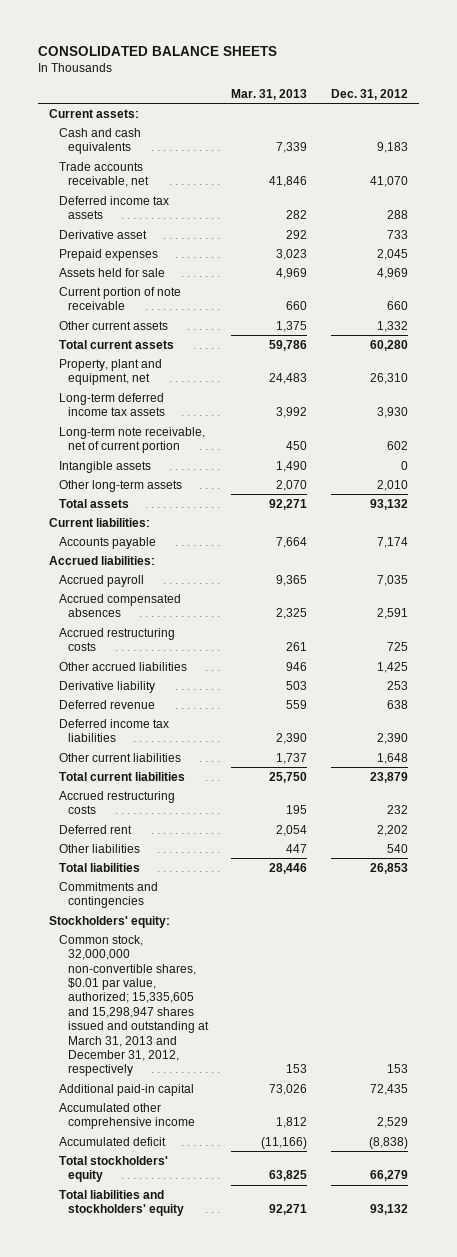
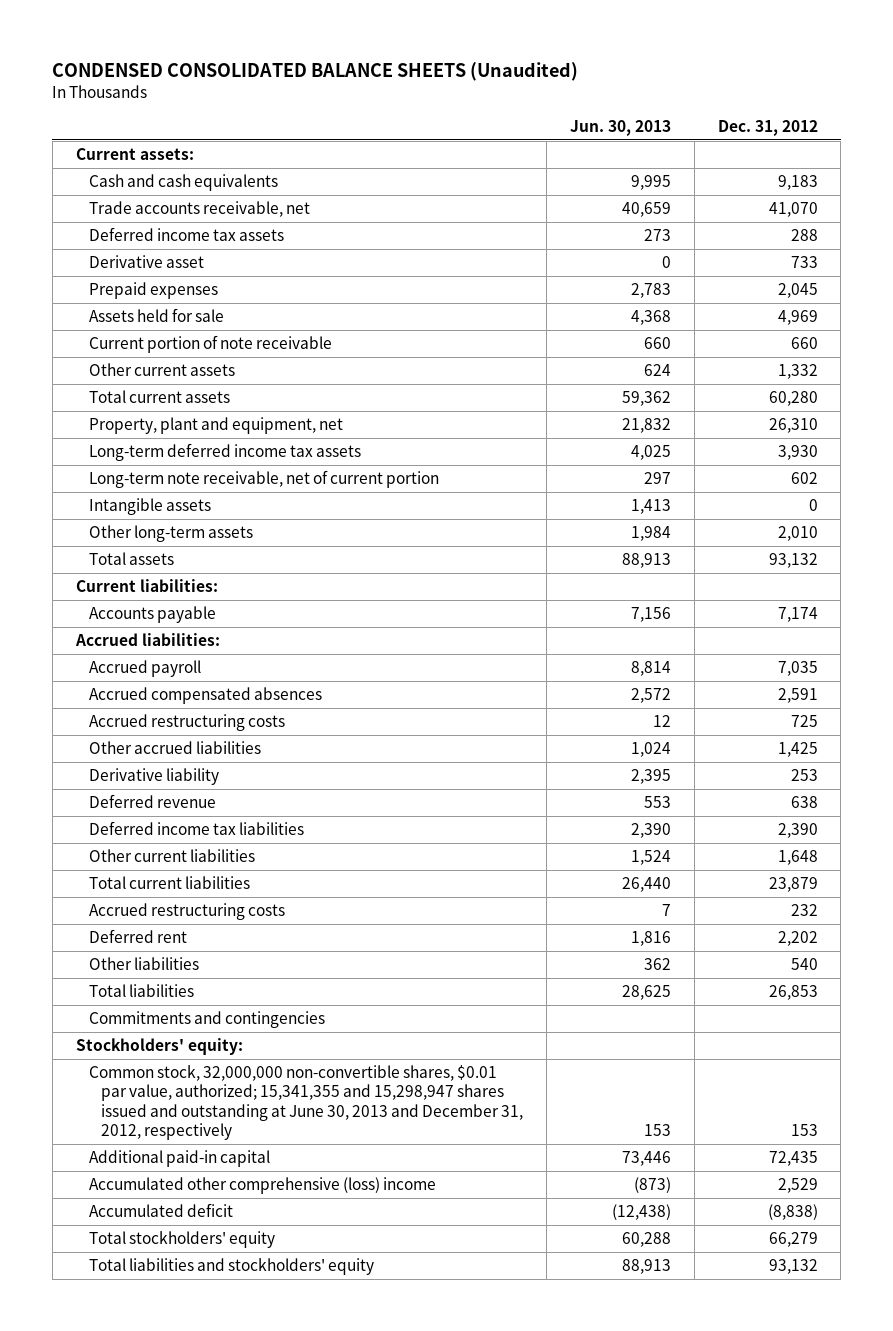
- CONSOLIDATED BALANCE SHEETS
+ CONDENSED CONSOLIDATED BALANCE SHEETS (Unaudited)
- | Mar. 31, 2013 | Dec. 31, 2012
+ | Jun. 30, 2013 | Dec. 31, 2012
- Common stock, 32,000,000 non-convertible shares, $0.01 par value, authorized; 15,335,605 and 15,298,947 shares issued and outstanding at March 31, 2013 and December 31, 2012, respectively | 153 | 153
+ Common stock, 32,000,000 non-convertible shares, $0.01 par value, authorized; 15,341,355 and 15,298,947 shares issued and outstanding at June 30, 2013 and December 31, 2012, respectively | 153 | 153
- Accumulated other comprehensive income | 1,812 | 2,529
+ Accumulated other comprehensive (loss) income | (873) | 2,529

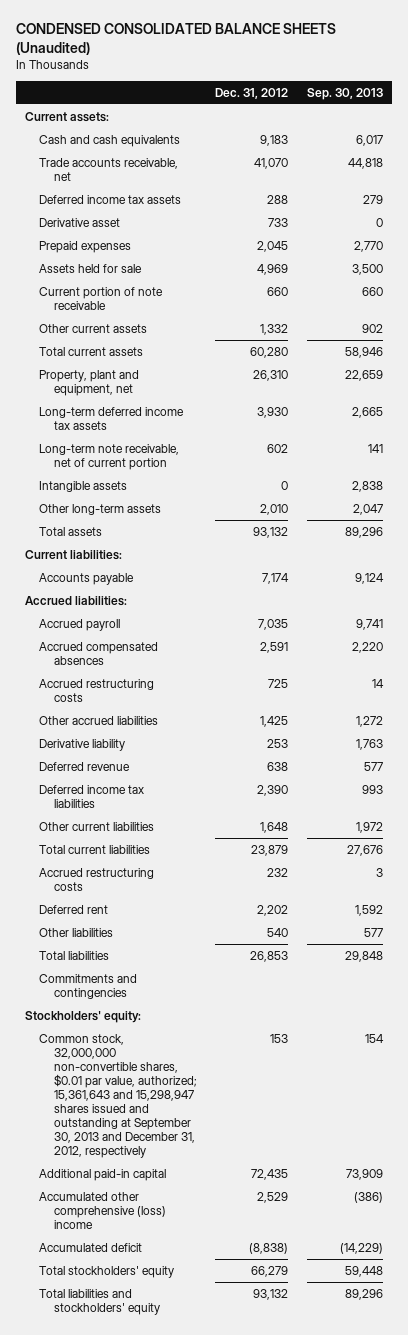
- | Jun. 30, 2013 | Dec. 31, 2012
+ | Dec. 31, 2012 | Sep. 30, 2013
- Common stock, 32,000,000 non-convertible shares, $0.01 par value, authorized; 15,341,355 and 15,298,947 shares issued and outstanding at June 30, 2013 and December 31, 2012, respectively | 153 | 153
+ Common stock, 32,000,000 non-convertible shares, $0.01 par value, authorized; 15,361,643 and 15,298,947 shares issued and outstanding at September 30, 2013 and December 31, 2012, respectively | 153 | 154

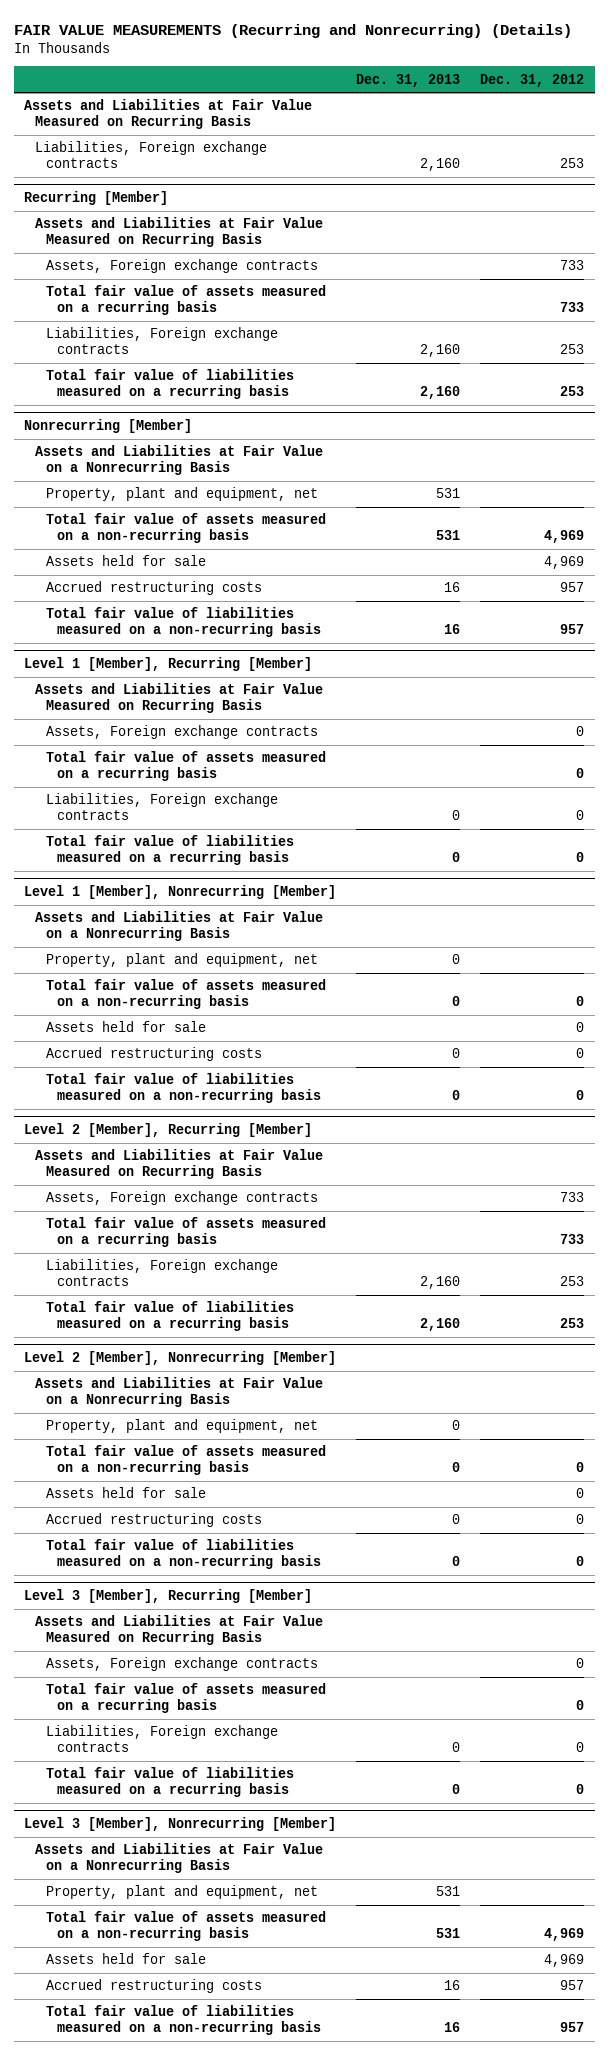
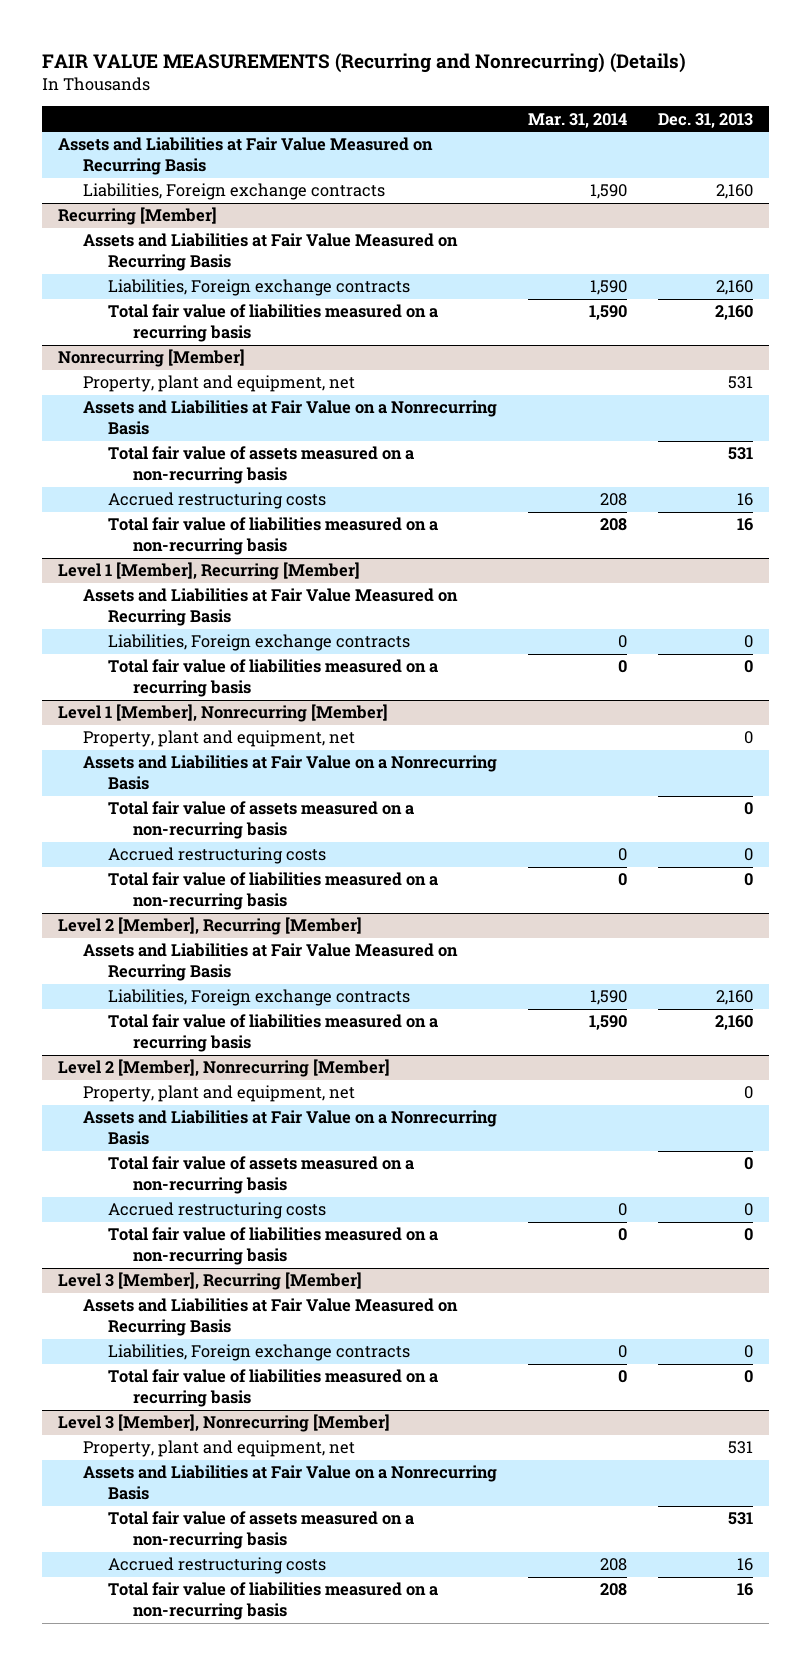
- | Dec. 31, 2013 | Dec. 31, 2012
+ | Mar. 31, 2014 | Dec. 31, 2013
@ Recurring [Member]
- Assets, Foreign exchange contracts | | 733
- Total fair value of assets measured on a recurring basis | | 733
@ Nonrecurring [Member]
moved down: Assets and Liabilities at Fair Value on a Nonrecurring Basis
- Assets held for sale | | 4,969
@ Level 1 [Member], Recurring [Member]
- Assets, Foreign exchange contracts | | 0
- Total fair value of assets measured on a recurring basis | | 0
@ Level 1 [Member], Nonrecurring [Member]
moved down: Assets and Liabilities at Fair Value on a Nonrecurring Basis
- Assets held for sale | | 0
@ Level 2 [Member], Recurring [Member]
- Assets, Foreign exchange contracts | | 733
- Total fair value of assets measured on a recurring basis | | 733
@ Level 2 [Member], Nonrecurring [Member]
moved down: Assets and Liabilities at Fair Value on a Nonrecurring Basis
- Assets held for sale | | 0
@ Level 3 [Member], Recurring [Member]
- Assets, Foreign exchange contracts | | 0
- Total fair value of assets measured on a recurring basis | | 0
@ Level 3 [Member], Nonrecurring [Member]
moved down: Assets and Liabilities at Fair Value on a Nonrecurring Basis
- Assets held for sale | | 4,969

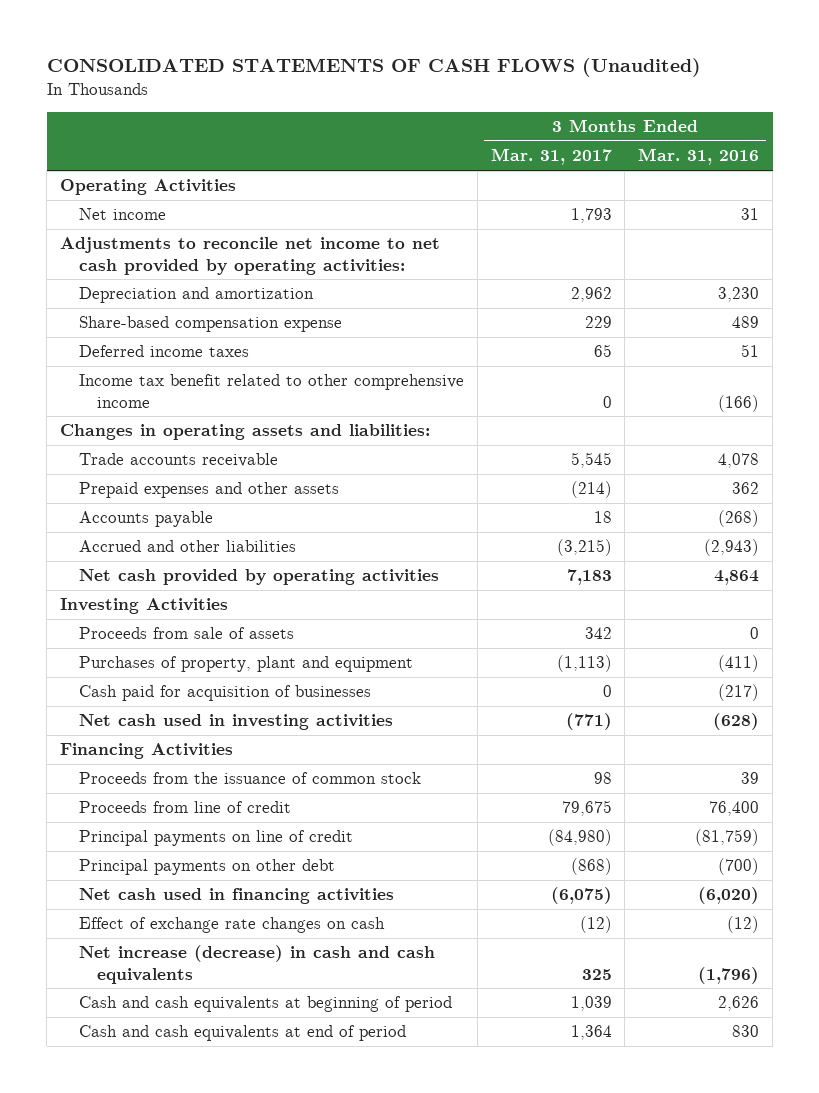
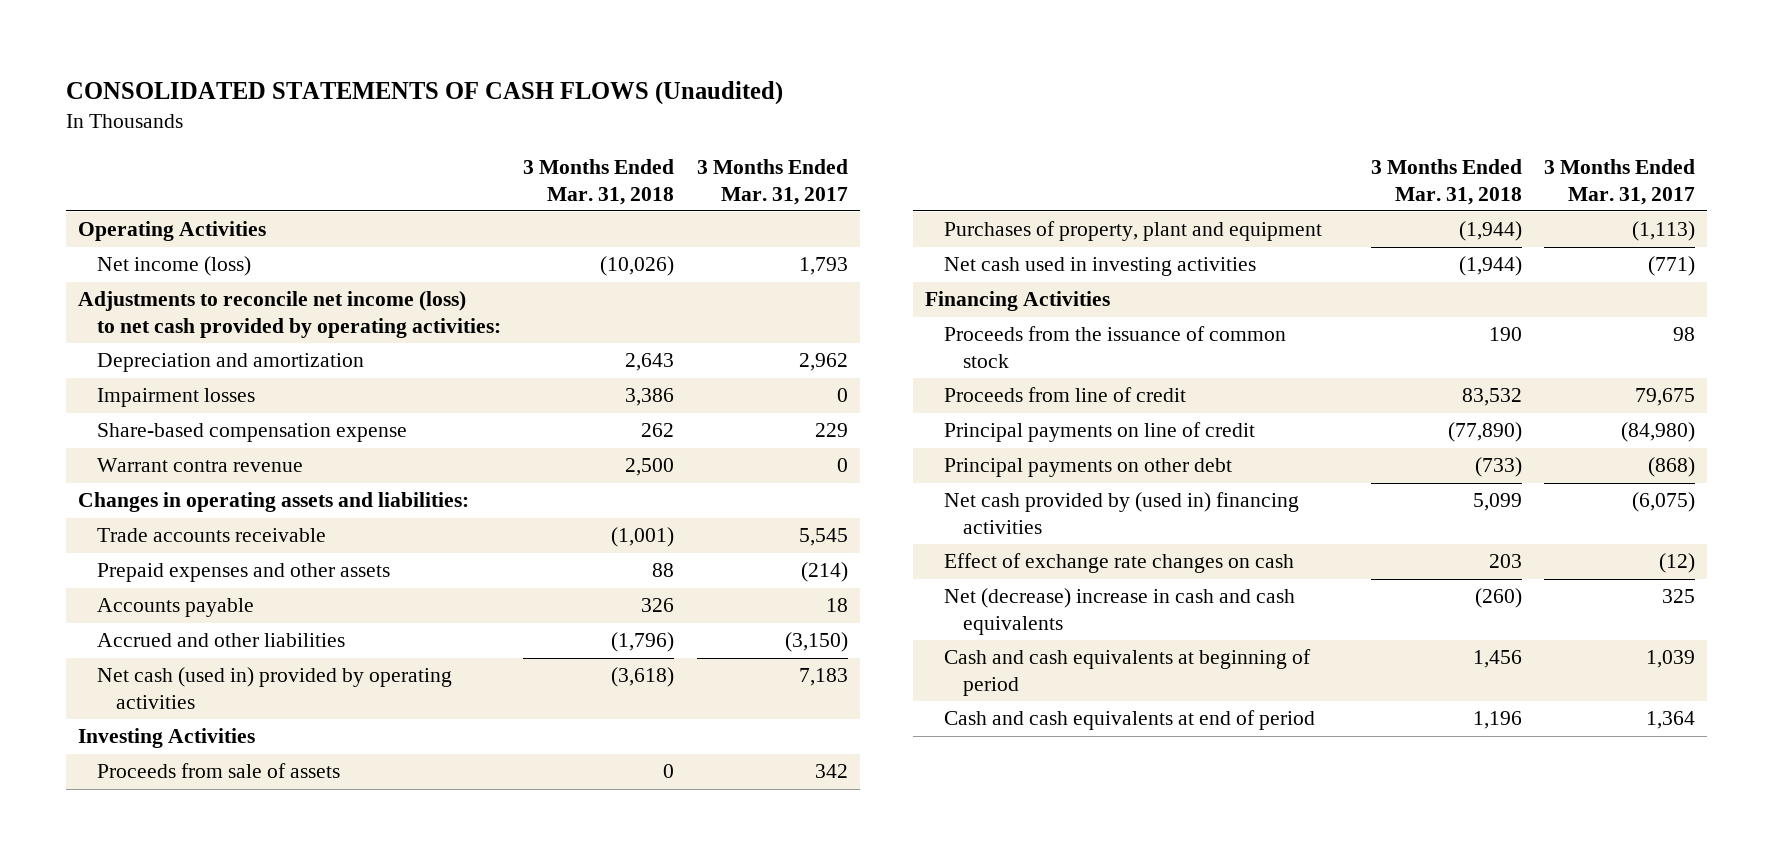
- | 3 Months Ended Mar. 31, 2017 | 3 Months Ended Mar. 31, 2016
+ | 3 Months Ended Mar. 31, 2018 | 3 Months Ended Mar. 31, 2017
- Net income | 1,793 | 31
- Adjustments to reconcile net income to net cash provided by operating activities:
+ Net income (loss) | (10,026) | 1,793
+ Adjustments to reconcile net income (loss) to net cash provided by operating activities:
+ Impairment losses | 3,386 | 0
- Deferred income taxes | 65 | 51
- Income tax benefit related to other comprehensive income | 0 | (166)
+ Warrant contra revenue | 2,500 | 0
- Accrued and other liabilities | (3,215) | (2,943)
- Net cash provided by operating activities | 7,183 | 4,864
+ Accrued and other liabilities | (1,796) | (3,150)
+ Net cash (used in) provided by operating activities | (3,618) | 7,183
- Cash paid for acquisition of businesses | 0 | (217)
- Net cash used in financing activities | (6,075) | (6,020)
+ Net cash provided by (used in) financing activities | 5,099 | (6,075)
- Net increase (decrease) in cash and cash equivalents | 325 | (1,796)
+ Net (decrease) increase in cash and cash equivalents | (260) | 325

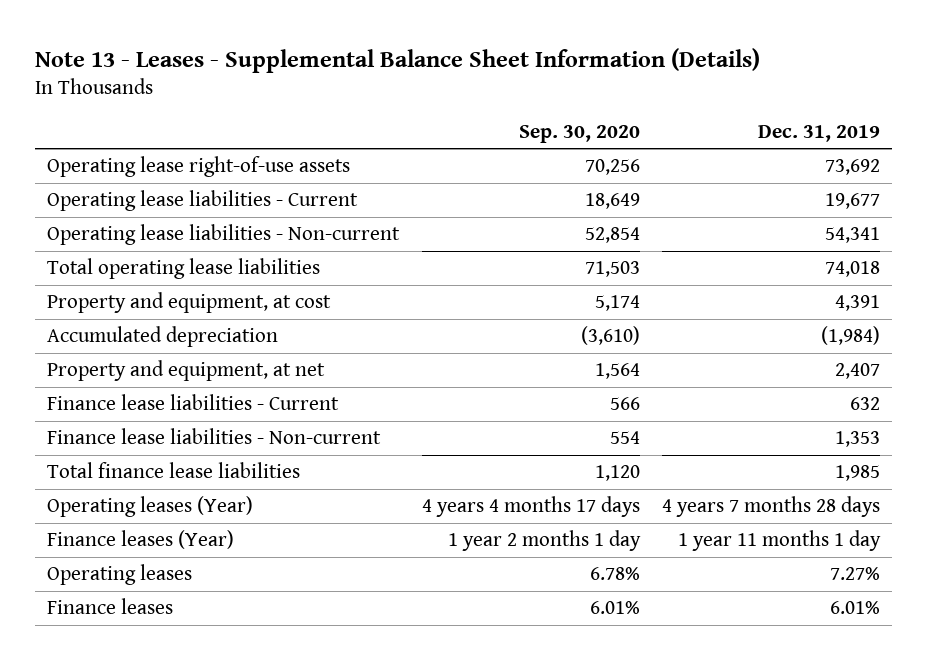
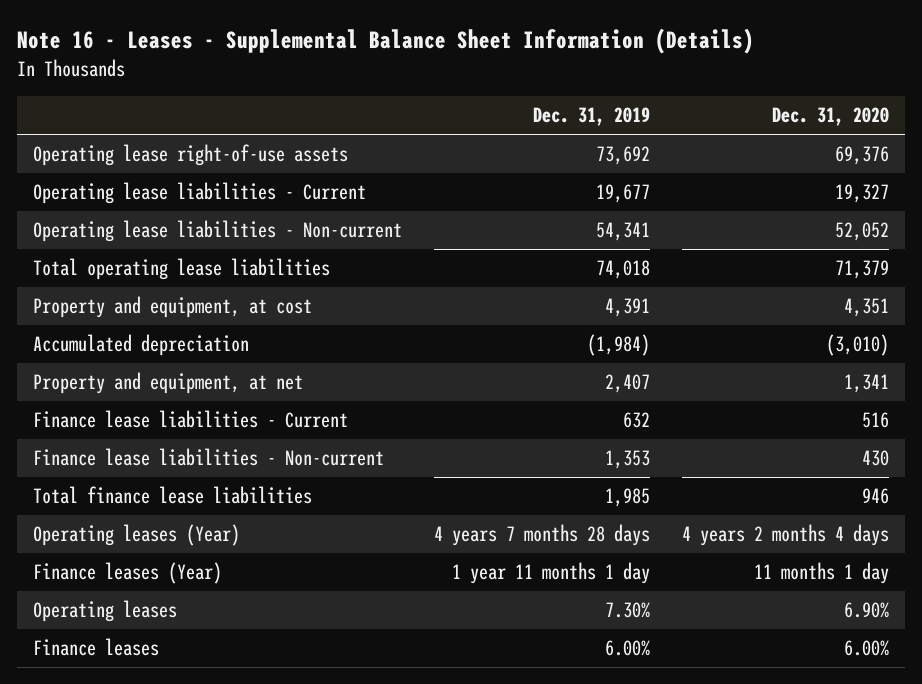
- Note 13 - Leases - Supplemental Balance Sheet Information (Details)
+ Note 16 - Leases - Supplemental Balance Sheet Information (Details)
- | Sep. 30, 2020 | Dec. 31, 2019
+ | Dec. 31, 2019 | Dec. 31, 2020
- Operating leases | 6.78% | 7.27%
- Finance leases | 6.01% | 6.01%
+ Operating leases | 7.30% | 6.90%
+ Finance leases | 6.00% | 6.00%

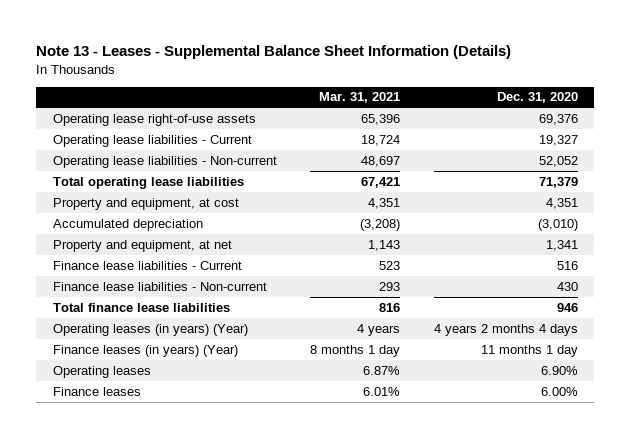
- Note 16 - Leases - Supplemental Balance Sheet Information (Details)
+ Note 13 - Leases - Supplemental Balance Sheet Information (Details)
- | Dec. 31, 2019 | Dec. 31, 2020
+ | Mar. 31, 2021 | Dec. 31, 2020
- Operating leases (Year) | 4 years 7 months 28 days | 4 years 2 months 4 days
- Finance leases (Year) | 1 year 11 months 1 day | 11 months 1 day
+ Operating leases (in years) (Year) | 4 years | 4 years 2 months 4 days
+ Finance leases (in years) (Year) | 8 months 1 day | 11 months 1 day

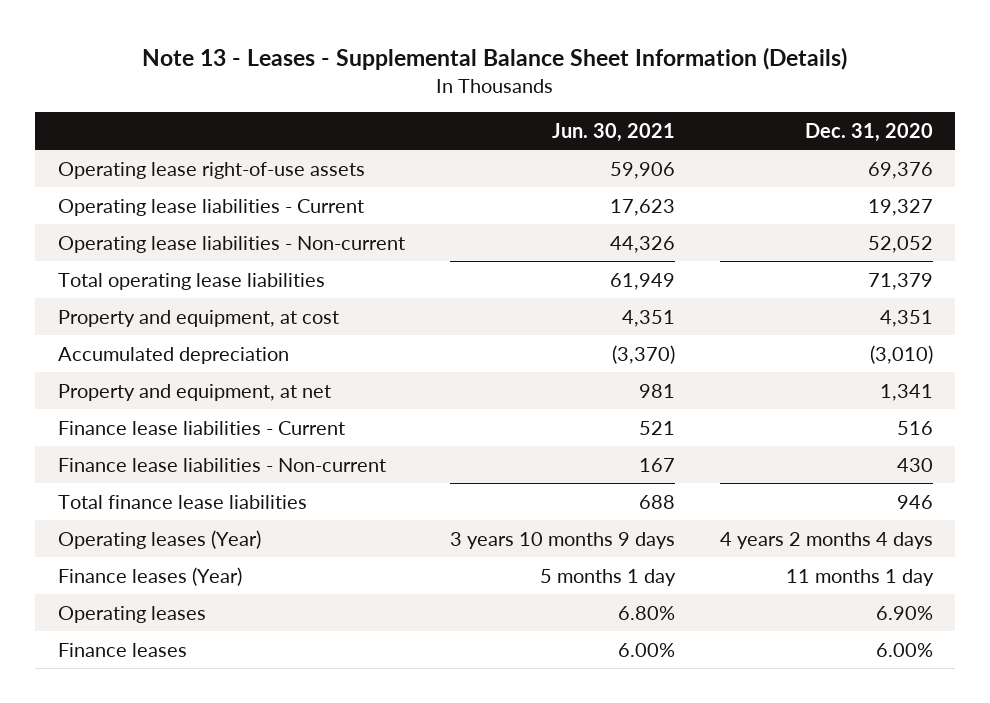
- | Mar. 31, 2021 | Dec. 31, 2020
+ | Jun. 30, 2021 | Dec. 31, 2020
- Operating leases (in years) (Year) | 4 years | 4 years 2 months 4 days
- Finance leases (in years) (Year) | 8 months 1 day | 11 months 1 day
+ Operating leases (Year) | 3 years 10 months 9 days | 4 years 2 months 4 days
+ Finance leases (Year) | 5 months 1 day | 11 months 1 day

